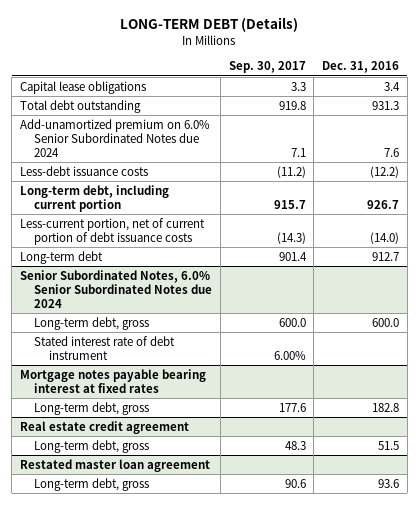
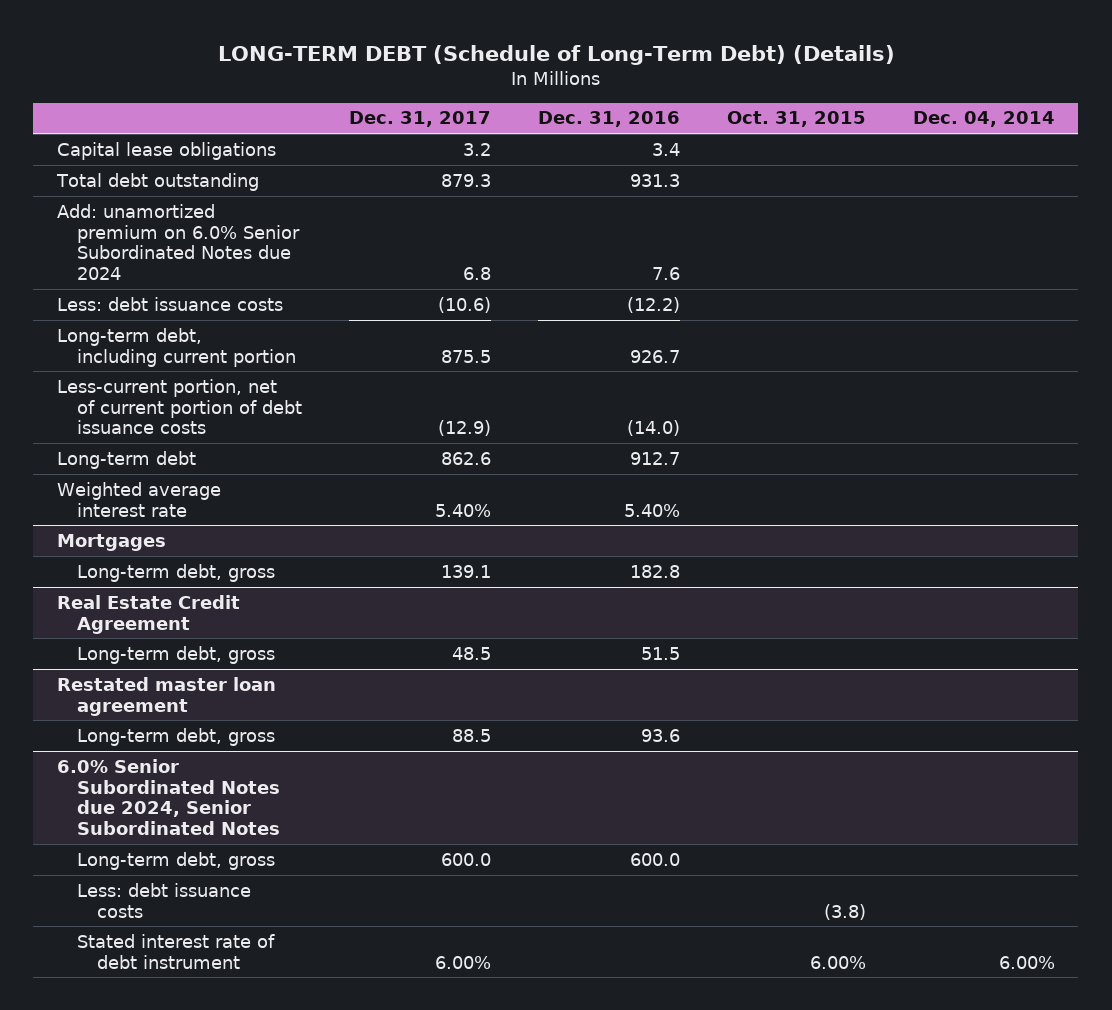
- LONG-TERM DEBT (Details)
+ LONG-TERM DEBT (Schedule of Long-Term Debt) (Details)
- | Sep. 30, 2017 | Dec. 31, 2016
+ | Dec. 31, 2017 | Dec. 31, 2016 | Oct. 31, 2015 | Dec. 04, 2014
- Add-unamortized premium on 6.0% Senior Subordinated Notes due 2024 | 7.1 | 7.6
- Less-debt issuance costs | (11.2) | (12.2)
+ Add: unamortized premium on 6.0% Senior Subordinated Notes due 2024 | 6.8 | 7.6 | |
+ Less: debt issuance costs | (10.6) | (12.2) | |
- Senior Subordinated Notes, 6.0% Senior Subordinated Notes due 2024
- Long-term debt, gross | 600.0 | 600.0
- Stated interest rate of debt instrument | 6.00% |
- Mortgage notes payable bearing interest at fixed rates
+ Weighted average interest rate | 5.40% | 5.40% | |
+ Mortgages
- Real estate credit agreement
+ Real Estate Credit Agreement
+ 6.0% Senior Subordinated Notes due 2024, Senior Subordinated Notes
+ Long-term debt, gross | 600.0 | 600.0 | |
+ Less: debt issuance costs | | | (3.8) |
+ Stated interest rate of debt instrument | 6.00% | | 6.00% | 6.00%

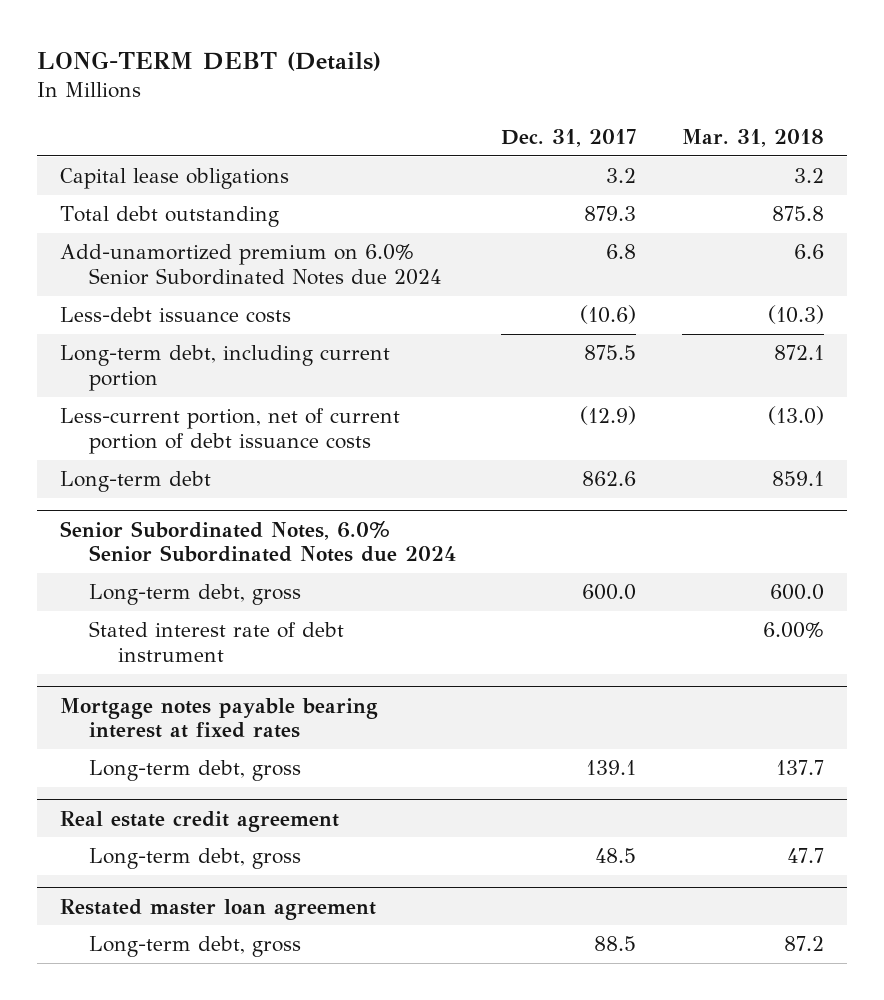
- LONG-TERM DEBT (Schedule of Long-Term Debt) (Details)
+ LONG-TERM DEBT (Details)
- | Dec. 31, 2017 | Dec. 31, 2016 | Oct. 31, 2015 | Dec. 04, 2014
+ | Dec. 31, 2017 | Mar. 31, 2018
- Add: unamortized premium on 6.0% Senior Subordinated Notes due 2024 | 6.8 | 7.6 | |
- Less: debt issuance costs | (10.6) | (12.2) | |
+ Add-unamortized premium on 6.0% Senior Subordinated Notes due 2024 | 6.8 | 6.6
+ Less-debt issuance costs | (10.6) | (10.3)
- Weighted average interest rate | 5.40% | 5.40% | |
- Mortgages
+ Senior Subordinated Notes, 6.0% Senior Subordinated Notes due 2024
+ Long-term debt, gross | 600.0 | 600.0
+ Stated interest rate of debt instrument | | 6.00%
+ Mortgage notes payable bearing interest at fixed rates
- Real Estate Credit Agreement
+ Real estate credit agreement
- 6.0% Senior Subordinated Notes due 2024, Senior Subordinated Notes
- Long-term debt, gross | 600.0 | 600.0 | |
- Less: debt issuance costs | | | (3.8) |
- Stated interest rate of debt instrument | 6.00% | | 6.00% | 6.00%

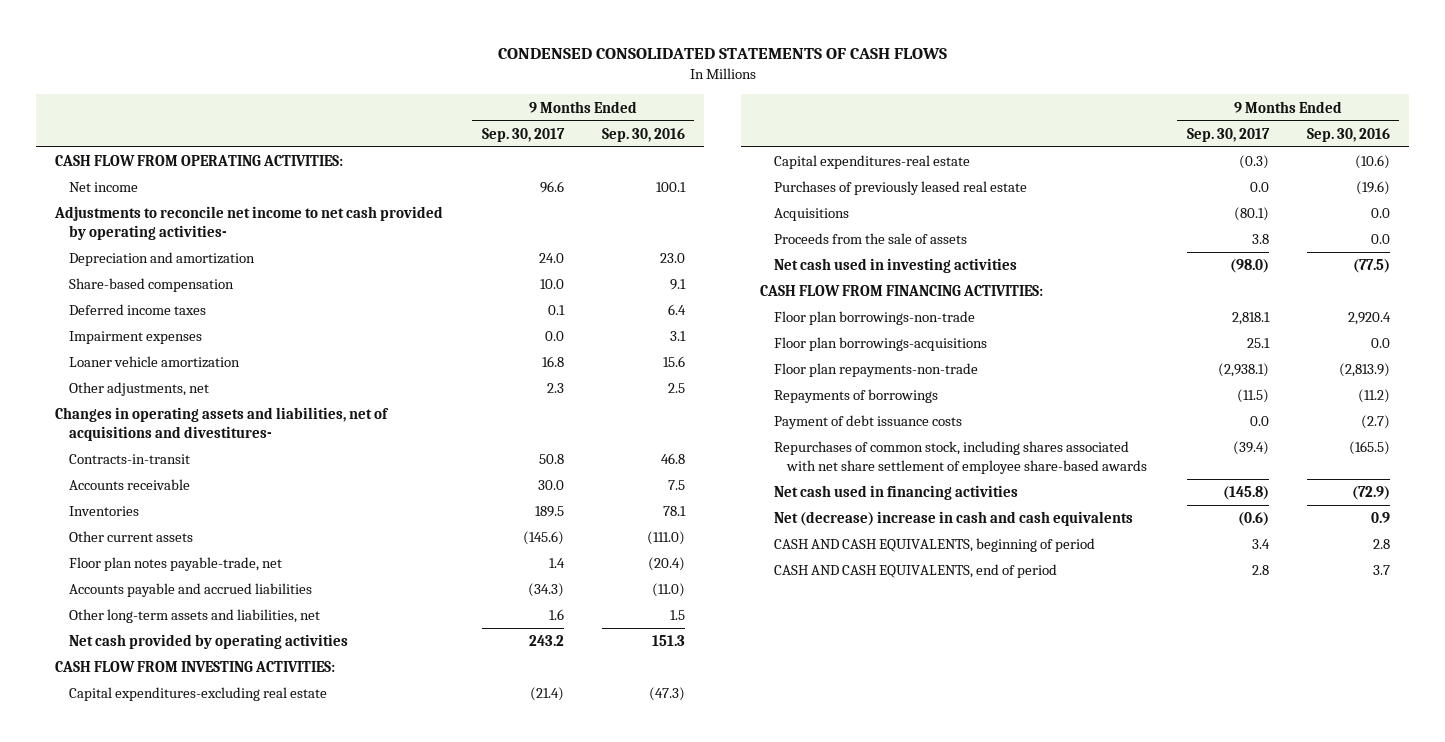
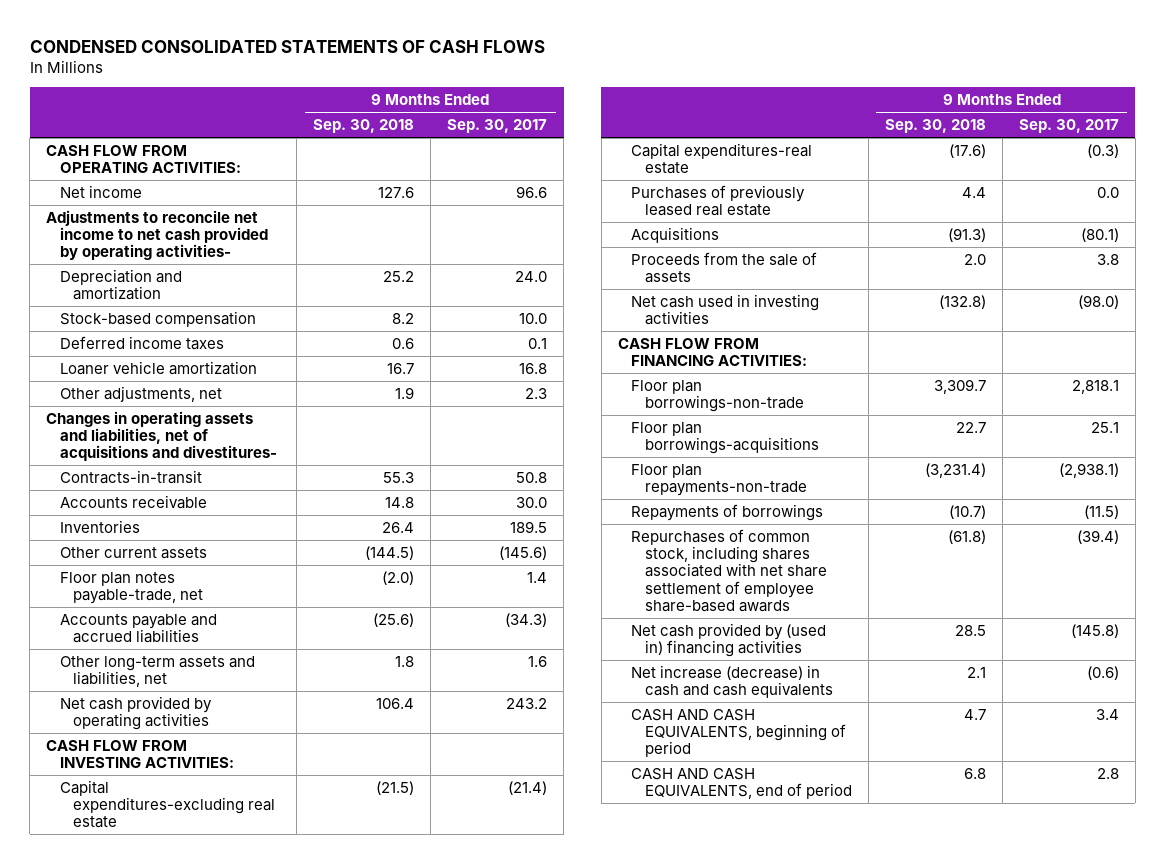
- | 9 Months Ended Sep. 30, 2017 | 9 Months Ended Sep. 30, 2016
+ | 9 Months Ended Sep. 30, 2018 | 9 Months Ended Sep. 30, 2017
- Share-based compensation | 10.0 | 9.1
+ Stock-based compensation | 8.2 | 10.0
- Impairment expenses | 0.0 | 3.1
- Payment of debt issuance costs | 0.0 | (2.7)
- Net cash used in financing activities | (145.8) | (72.9)
- Net (decrease) increase in cash and cash equivalents | (0.6) | 0.9
+ Net cash provided by (used in) financing activities | 28.5 | (145.8)
+ Net increase (decrease) in cash and cash equivalents | 2.1 | (0.6)

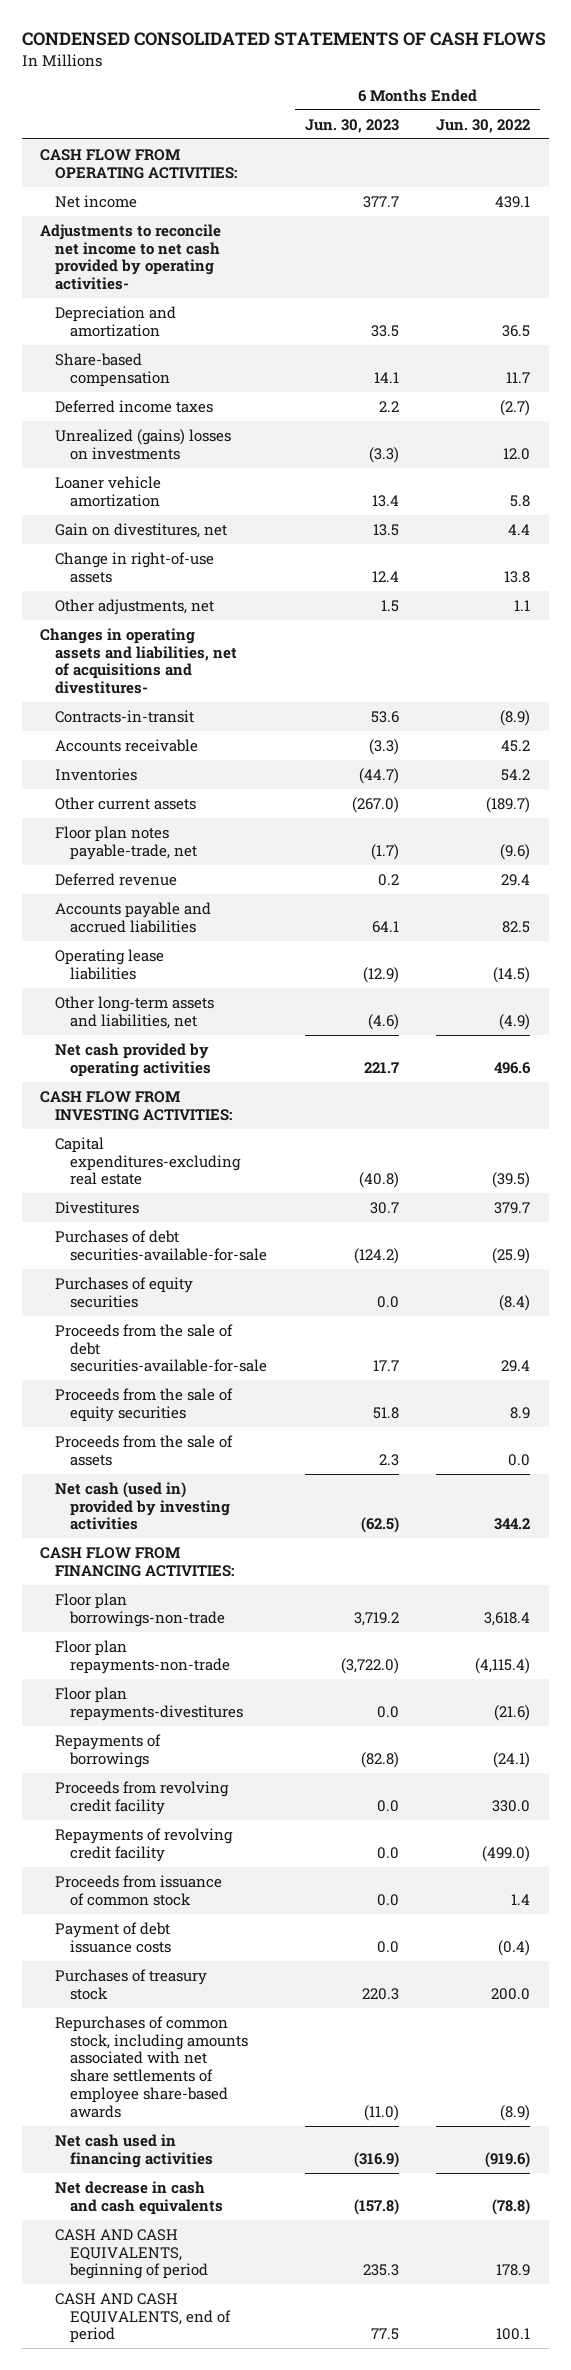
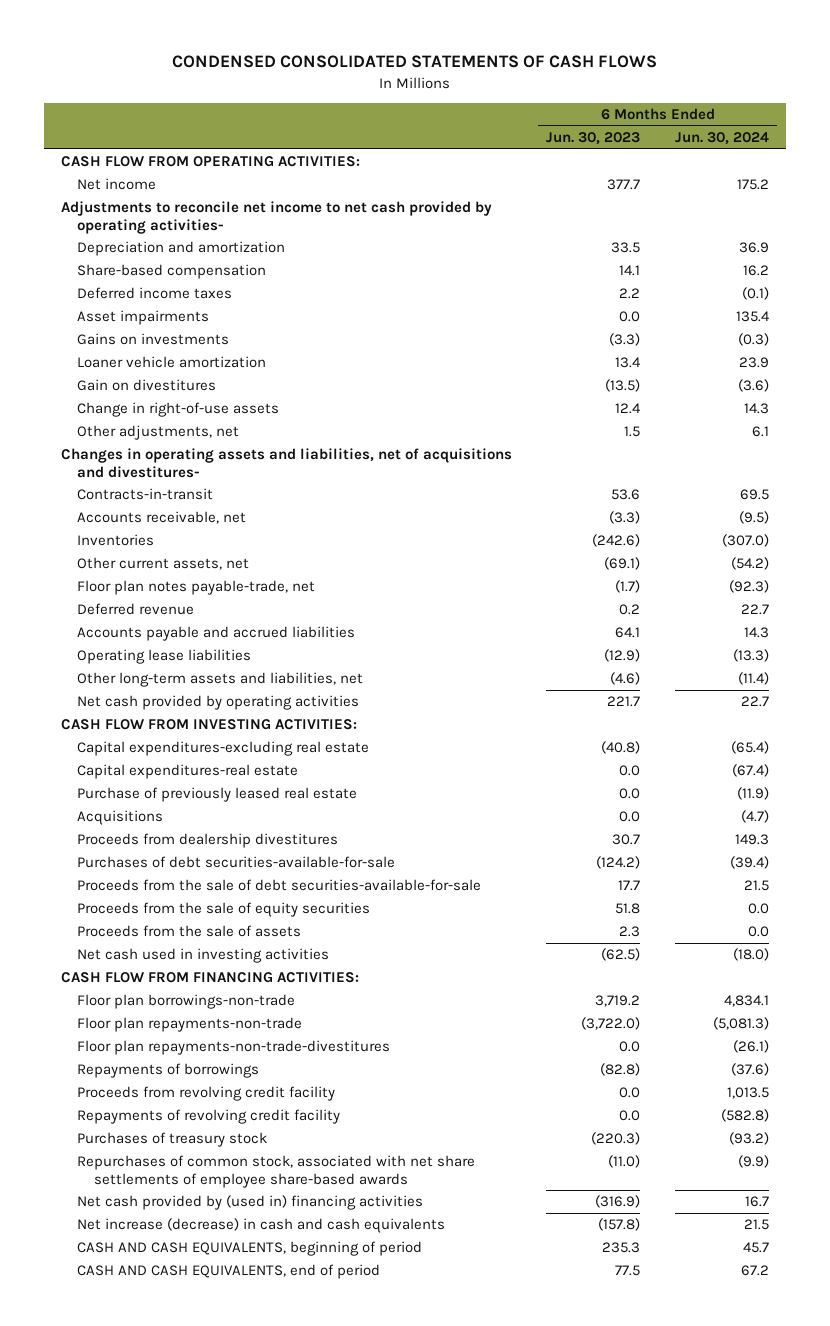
- | 6 Months Ended Jun. 30, 2023 | 6 Months Ended Jun. 30, 2022
+ | 6 Months Ended Jun. 30, 2023 | 6 Months Ended Jun. 30, 2024
- Unrealized (gains) losses on investments | (3.3) | 12.0
+ Asset impairments | 0.0 | 135.4
+ Gains on investments | (3.3) | (0.3)
- Gain on divestitures, net | 13.5 | 4.4
+ Gain on divestitures | (13.5) | (3.6)
- Accounts receivable | (3.3) | 45.2
- Inventories | (44.7) | 54.2
- Other current assets | (267.0) | (189.7)
+ Accounts receivable, net | (3.3) | (9.5)
+ Inventories | (242.6) | (307.0)
+ Other current assets, net | (69.1) | (54.2)
- Divestitures | 30.7 | 379.7
+ Capital expenditures-real estate | 0.0 | (67.4)
+ Purchase of previously leased real estate | 0.0 | (11.9)
+ Acquisitions | 0.0 | (4.7)
+ Proceeds from dealership divestitures | 30.7 | 149.3
- Purchases of equity securities | 0.0 | (8.4)
- Net cash (used in) provided by investing activities | (62.5) | 344.2
+ Net cash used in investing activities | (62.5) | (18.0)
- Floor plan repayments-divestitures | 0.0 | (21.6)
+ Floor plan repayments-non-trade-divestitures | 0.0 | (26.1)
- Proceeds from issuance of common stock | 0.0 | 1.4
- Payment of debt issuance costs | 0.0 | (0.4)
- Purchases of treasury stock | 220.3 | 200.0
- Repurchases of common stock, including amounts associated with net share settlements of employee share-based awards | (11.0) | (8.9)
- Net cash used in financing activities | (316.9) | (919.6)
- Net decrease in cash and cash equivalents | (157.8) | (78.8)
+ Purchases of treasury stock | (220.3) | (93.2)
+ Repurchases of common stock, associated with net share settlements of employee share-based awards | (11.0) | (9.9)
+ Net cash provided by (used in) financing activities | (316.9) | 16.7
+ Net increase (decrease) in cash and cash equivalents | (157.8) | 21.5

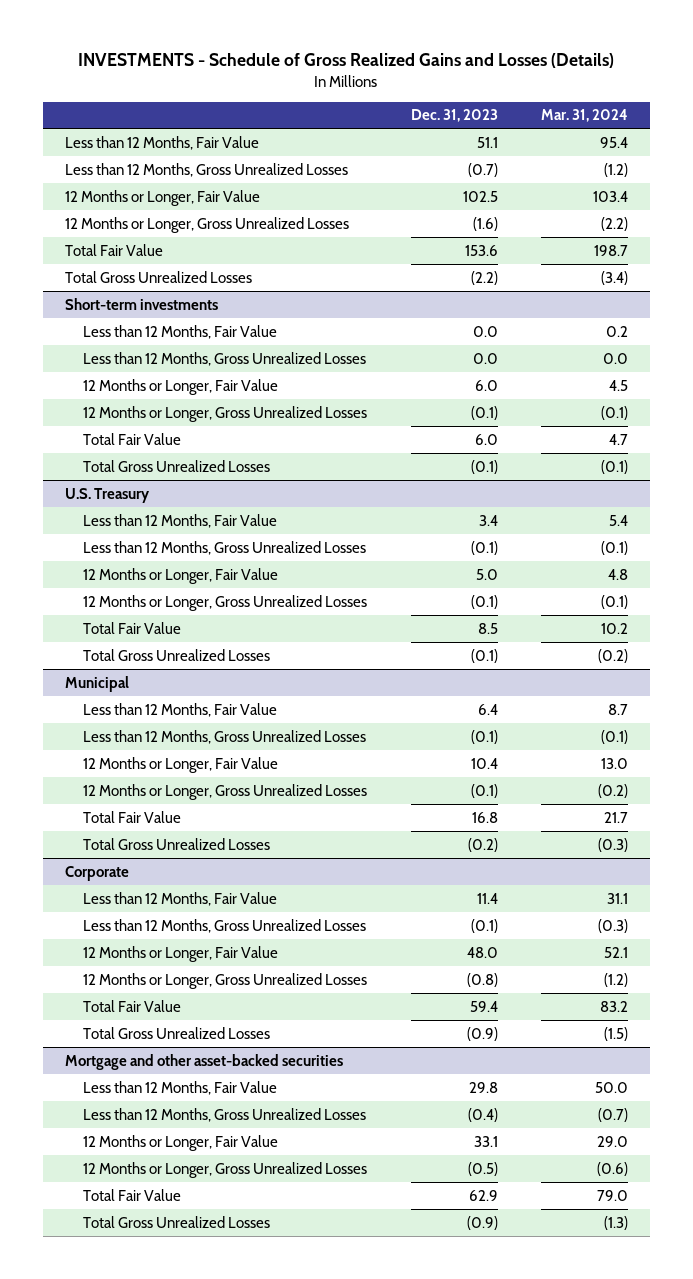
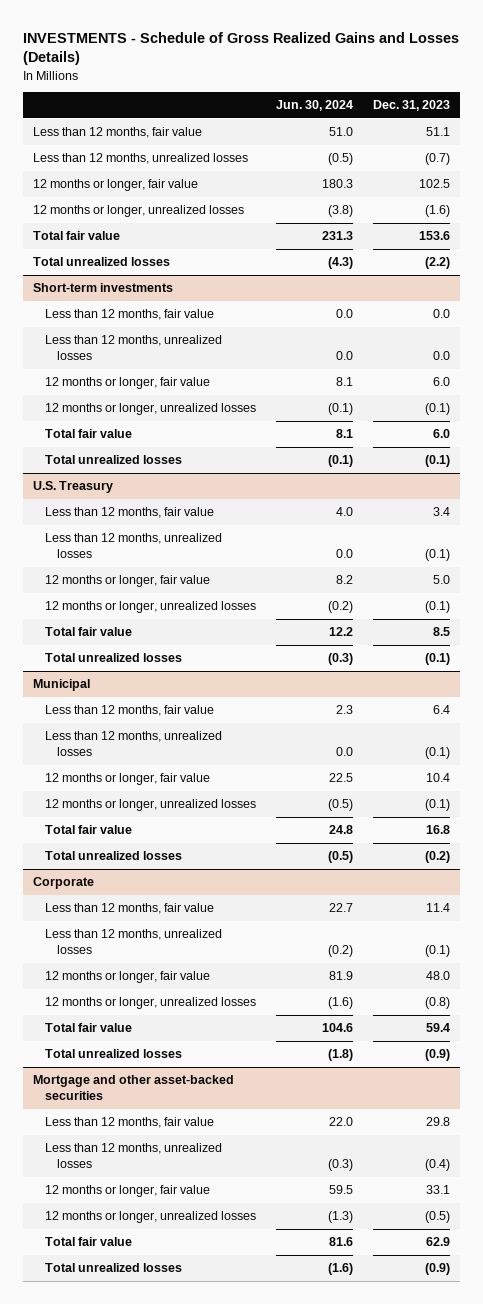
- | Dec. 31, 2023 | Mar. 31, 2024
+ | Jun. 30, 2024 | Dec. 31, 2023
- Less than 12 Months, Fair Value | 51.1 | 95.4
- Less than 12 Months, Gross Unrealized Losses | (0.7) | (1.2)
- 12 Months or Longer, Fair Value | 102.5 | 103.4
- 12 Months or Longer, Gross Unrealized Losses | (1.6) | (2.2)
- Total Fair Value | 153.6 | 198.7
- Total Gross Unrealized Losses | (2.2) | (3.4)
+ Less than 12 months, fair value | 51.0 | 51.1
+ Less than 12 months, unrealized losses | (0.5) | (0.7)
+ 12 months or longer, fair value | 180.3 | 102.5
+ 12 months or longer, unrealized losses | (3.8) | (1.6)
+ Total fair value | 231.3 | 153.6
+ Total unrealized losses | (4.3) | (2.2)
@ Short-term investments
- Less than 12 Months, Fair Value | 0.0 | 0.2
- Less than 12 Months, Gross Unrealized Losses | 0.0 | 0.0
- 12 Months or Longer, Fair Value | 6.0 | 4.5
- 12 Months or Longer, Gross Unrealized Losses | (0.1) | (0.1)
- Total Fair Value | 6.0 | 4.7
- Total Gross Unrealized Losses | (0.1) | (0.1)
+ Less than 12 months, fair value | 0.0 | 0.0
+ Less than 12 months, unrealized losses | 0.0 | 0.0
+ 12 months or longer, fair value | 8.1 | 6.0
+ 12 months or longer, unrealized losses | (0.1) | (0.1)
+ Total fair value | 8.1 | 6.0
+ Total unrealized losses | (0.1) | (0.1)
@ U.S. Treasury
- Less than 12 Months, Fair Value | 3.4 | 5.4
- Less than 12 Months, Gross Unrealized Losses | (0.1) | (0.1)
- 12 Months or Longer, Fair Value | 5.0 | 4.8
- 12 Months or Longer, Gross Unrealized Losses | (0.1) | (0.1)
- Total Fair Value | 8.5 | 10.2
- Total Gross Unrealized Losses | (0.1) | (0.2)
+ Less than 12 months, fair value | 4.0 | 3.4
+ Less than 12 months, unrealized losses | 0.0 | (0.1)
+ 12 months or longer, fair value | 8.2 | 5.0
+ 12 months or longer, unrealized losses | (0.2) | (0.1)
+ Total fair value | 12.2 | 8.5
+ Total unrealized losses | (0.3) | (0.1)
@ Municipal
- Less than 12 Months, Fair Value | 6.4 | 8.7
- Less than 12 Months, Gross Unrealized Losses | (0.1) | (0.1)
- 12 Months or Longer, Fair Value | 10.4 | 13.0
- 12 Months or Longer, Gross Unrealized Losses | (0.1) | (0.2)
- Total Fair Value | 16.8 | 21.7
- Total Gross Unrealized Losses | (0.2) | (0.3)
+ Less than 12 months, fair value | 2.3 | 6.4
+ Less than 12 months, unrealized losses | 0.0 | (0.1)
+ 12 months or longer, fair value | 22.5 | 10.4
+ 12 months or longer, unrealized losses | (0.5) | (0.1)
+ Total fair value | 24.8 | 16.8
+ Total unrealized losses | (0.5) | (0.2)
@ Corporate
- Less than 12 Months, Fair Value | 11.4 | 31.1
- Less than 12 Months, Gross Unrealized Losses | (0.1) | (0.3)
- 12 Months or Longer, Fair Value | 48.0 | 52.1
- 12 Months or Longer, Gross Unrealized Losses | (0.8) | (1.2)
- Total Fair Value | 59.4 | 83.2
- Total Gross Unrealized Losses | (0.9) | (1.5)
+ Less than 12 months, fair value | 22.7 | 11.4
+ Less than 12 months, unrealized losses | (0.2) | (0.1)
+ 12 months or longer, fair value | 81.9 | 48.0
+ 12 months or longer, unrealized losses | (1.6) | (0.8)
+ Total fair value | 104.6 | 59.4
+ Total unrealized losses | (1.8) | (0.9)
@ Mortgage and other asset-backed securities
- Less than 12 Months, Fair Value | 29.8 | 50.0
- Less than 12 Months, Gross Unrealized Losses | (0.4) | (0.7)
- 12 Months or Longer, Fair Value | 33.1 | 29.0
- 12 Months or Longer, Gross Unrealized Losses | (0.5) | (0.6)
- Total Fair Value | 62.9 | 79.0
- Total Gross Unrealized Losses | (0.9) | (1.3)
+ Less than 12 months, fair value | 22.0 | 29.8
+ Less than 12 months, unrealized losses | (0.3) | (0.4)
+ 12 months or longer, fair value | 59.5 | 33.1
+ 12 months or longer, unrealized losses | (1.3) | (0.5)
+ Total fair value | 81.6 | 62.9
+ Total unrealized losses | (1.6) | (0.9)

